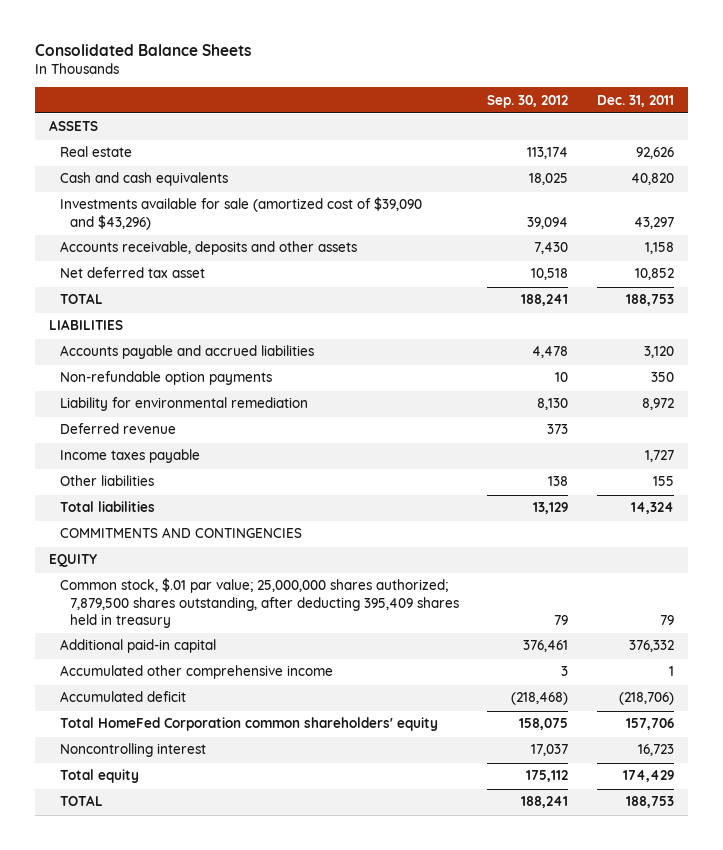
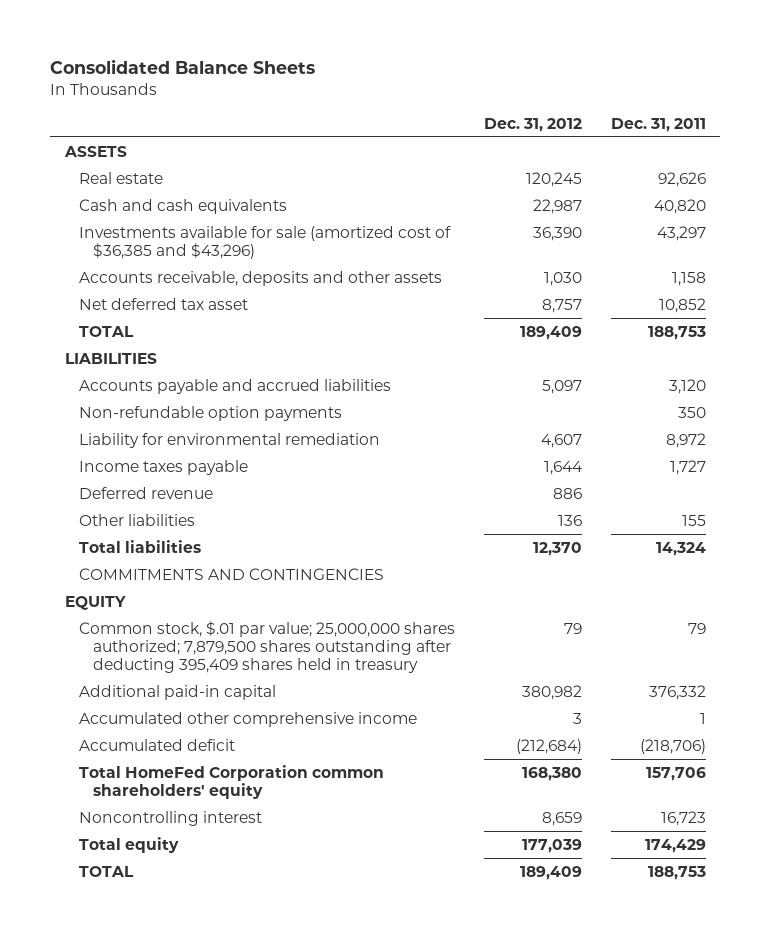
- | Sep. 30, 2012 | Dec. 31, 2011
+ | Dec. 31, 2012 | Dec. 31, 2011
- Investments available for sale (amortized cost of $39,090 and $43,296) | 39,094 | 43,297
+ Investments available for sale (amortized cost of $36,385 and $43,296) | 36,390 | 43,297
moved down: Deferred revenue | 886 |
- Common stock, $.01 par value; 25,000,000 shares authorized; 7,879,500 shares outstanding, after deducting 395,409 shares held in treasury | 79 | 79
+ Common stock, $.01 par value; 25,000,000 shares authorized; 7,879,500 shares outstanding after deducting 395,409 shares held in treasury | 79 | 79

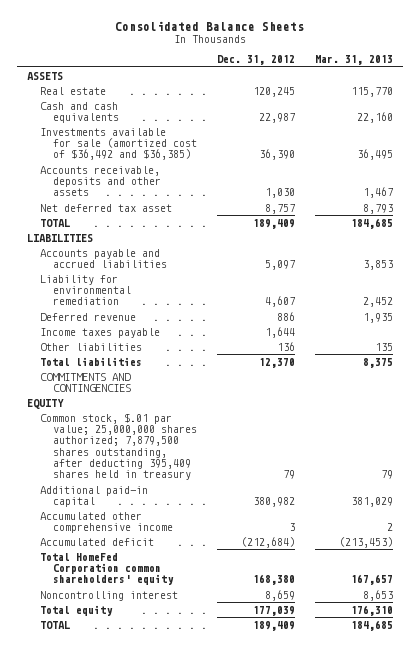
- | Dec. 31, 2012 | Dec. 31, 2011
+ | Dec. 31, 2012 | Mar. 31, 2013
- Investments available for sale (amortized cost of $36,385 and $43,296) | 36,390 | 43,297
+ Investments available for sale (amortized cost of $36,492 and $36,385) | 36,390 | 36,495
- Non-refundable option payments | | 350
moved down: Income taxes payable | 1,644 |
- Common stock, $.01 par value; 25,000,000 shares authorized; 7,879,500 shares outstanding after deducting 395,409 shares held in treasury | 79 | 79
+ Common stock, $.01 par value; 25,000,000 shares authorized; 7,879,500 shares outstanding, after deducting 395,409 shares held in treasury | 79 | 79

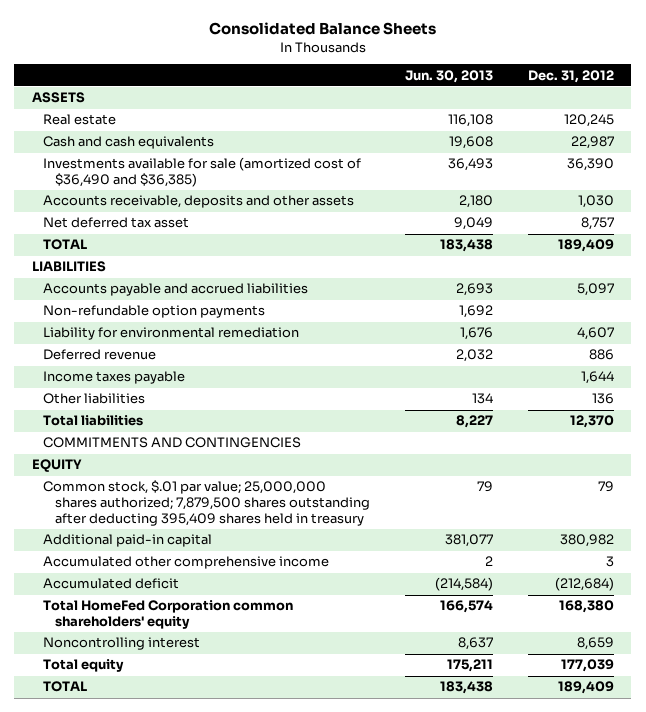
- | Dec. 31, 2012 | Mar. 31, 2013
+ | Jun. 30, 2013 | Dec. 31, 2012
- Investments available for sale (amortized cost of $36,492 and $36,385) | 36,390 | 36,495
+ Investments available for sale (amortized cost of $36,490 and $36,385) | 36,493 | 36,390
+ Non-refundable option payments | 1,692 |
- Common stock, $.01 par value; 25,000,000 shares authorized; 7,879,500 shares outstanding, after deducting 395,409 shares held in treasury | 79 | 79
+ Common stock, $.01 par value; 25,000,000 shares authorized; 7,879,500 shares outstanding after deducting 395,409 shares held in treasury | 79 | 79

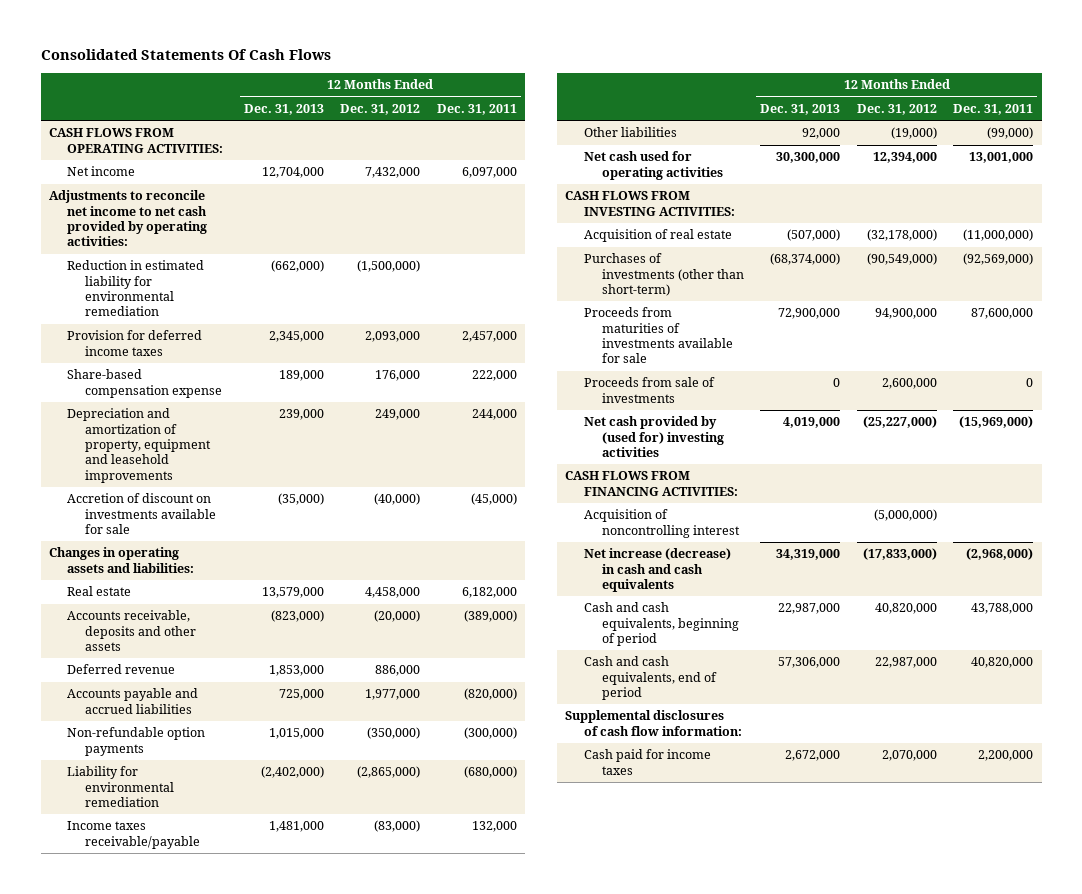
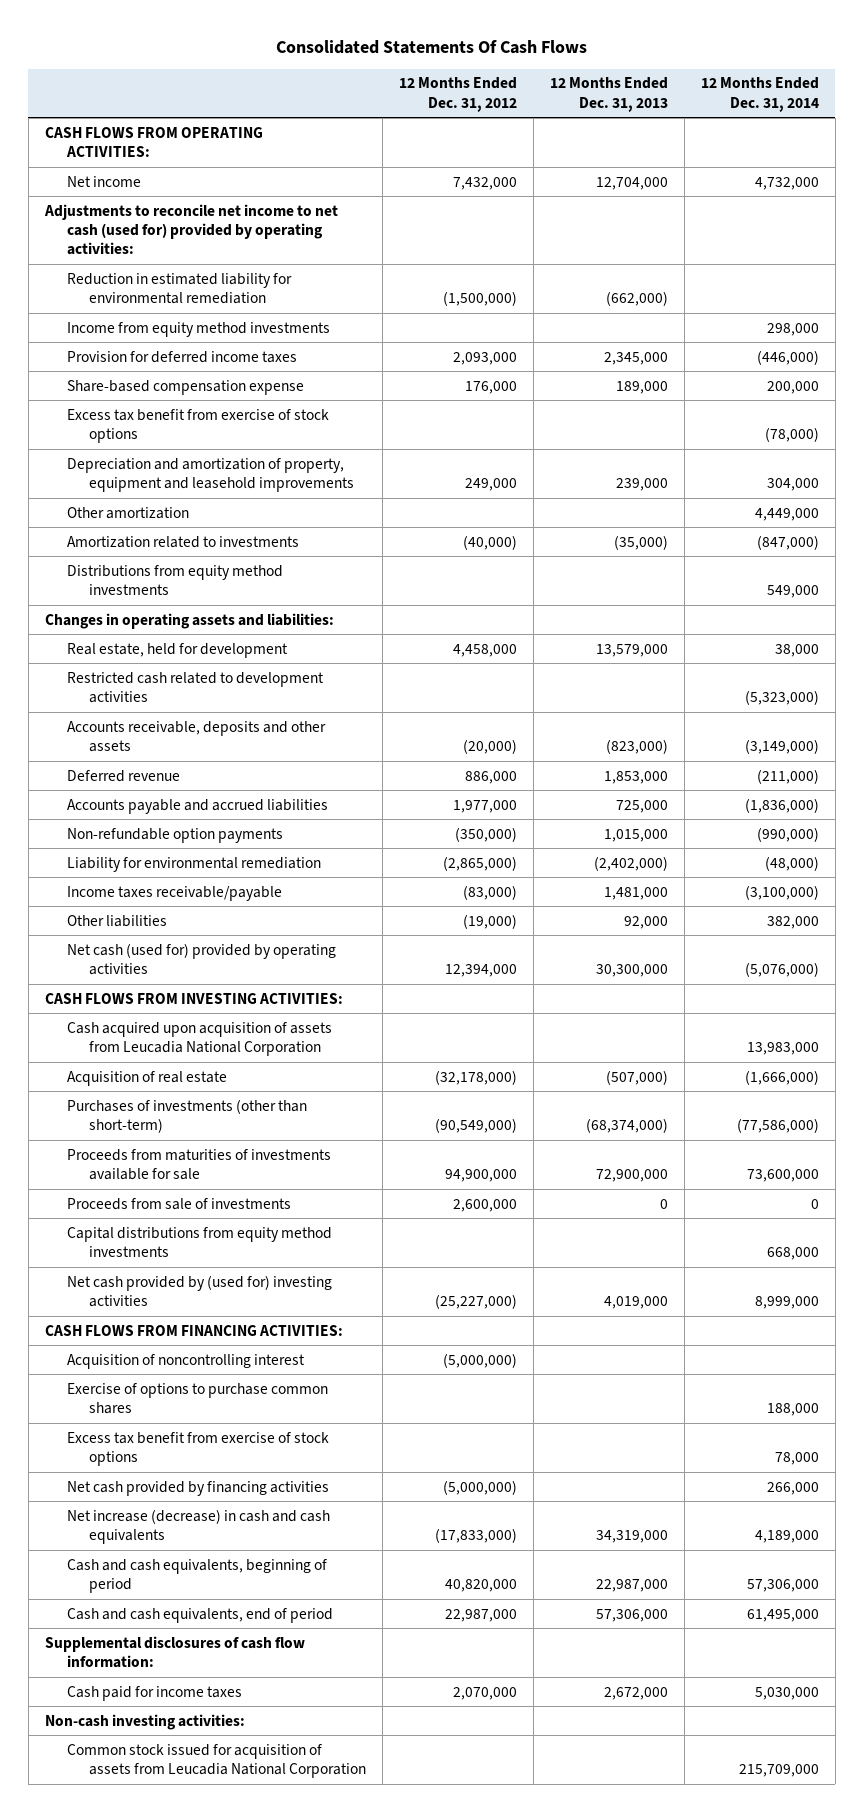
- | 12 Months Ended Dec. 31, 2013 | 12 Months Ended Dec. 31, 2012 | 12 Months Ended Dec. 31, 2011
+ | 12 Months Ended Dec. 31, 2012 | 12 Months Ended Dec. 31, 2013 | 12 Months Ended Dec. 31, 2014
- Adjustments to reconcile net income to net cash provided by operating activities:
+ Adjustments to reconcile net income to net cash (used for) provided by operating activities:
+ Income from equity method investments | | | 298,000
+ Excess tax benefit from exercise of stock options | | | (78,000)
- Accretion of discount on investments available for sale | (35,000) | (40,000) | (45,000)
+ Other amortization | | | 4,449,000
+ Amortization related to investments | (40,000) | (35,000) | (847,000)
+ Distributions from equity method investments | | | 549,000
- Real estate | 13,579,000 | 4,458,000 | 6,182,000
+ Real estate, held for development | 4,458,000 | 13,579,000 | 38,000
+ Restricted cash related to development activities | | | (5,323,000)
- Net cash used for operating activities | 30,300,000 | 12,394,000 | 13,001,000
+ Net cash (used for) provided by operating activities | 12,394,000 | 30,300,000 | (5,076,000)
+ Cash acquired upon acquisition of assets from Leucadia National Corporation | | | 13,983,000
+ Capital distributions from equity method investments | | | 668,000
+ Exercise of options to purchase common shares | | | 188,000
+ Excess tax benefit from exercise of stock options | | | 78,000
+ Net cash provided by financing activities | (5,000,000) | | 266,000
+ Non-cash investing activities:
+ Common stock issued for acquisition of assets from Leucadia National Corporation | | | 215,709,000

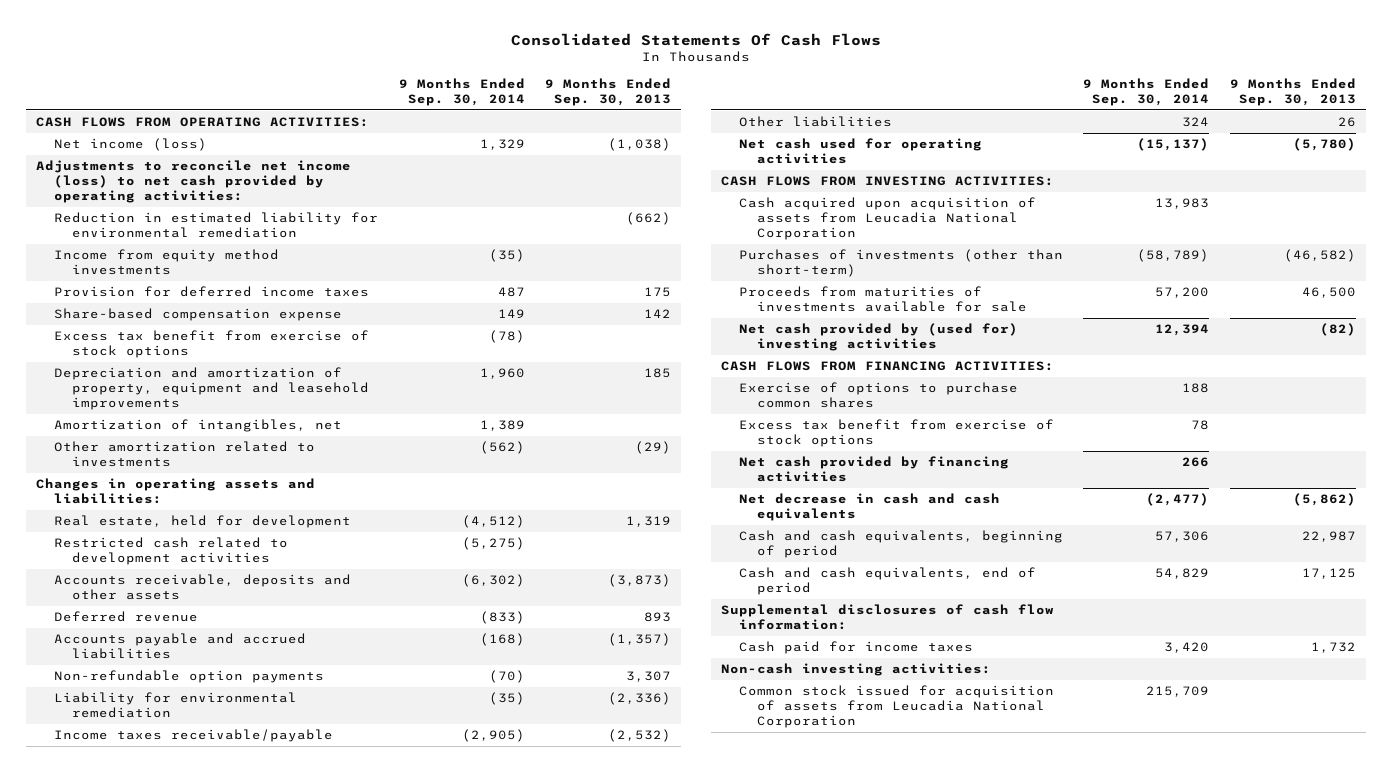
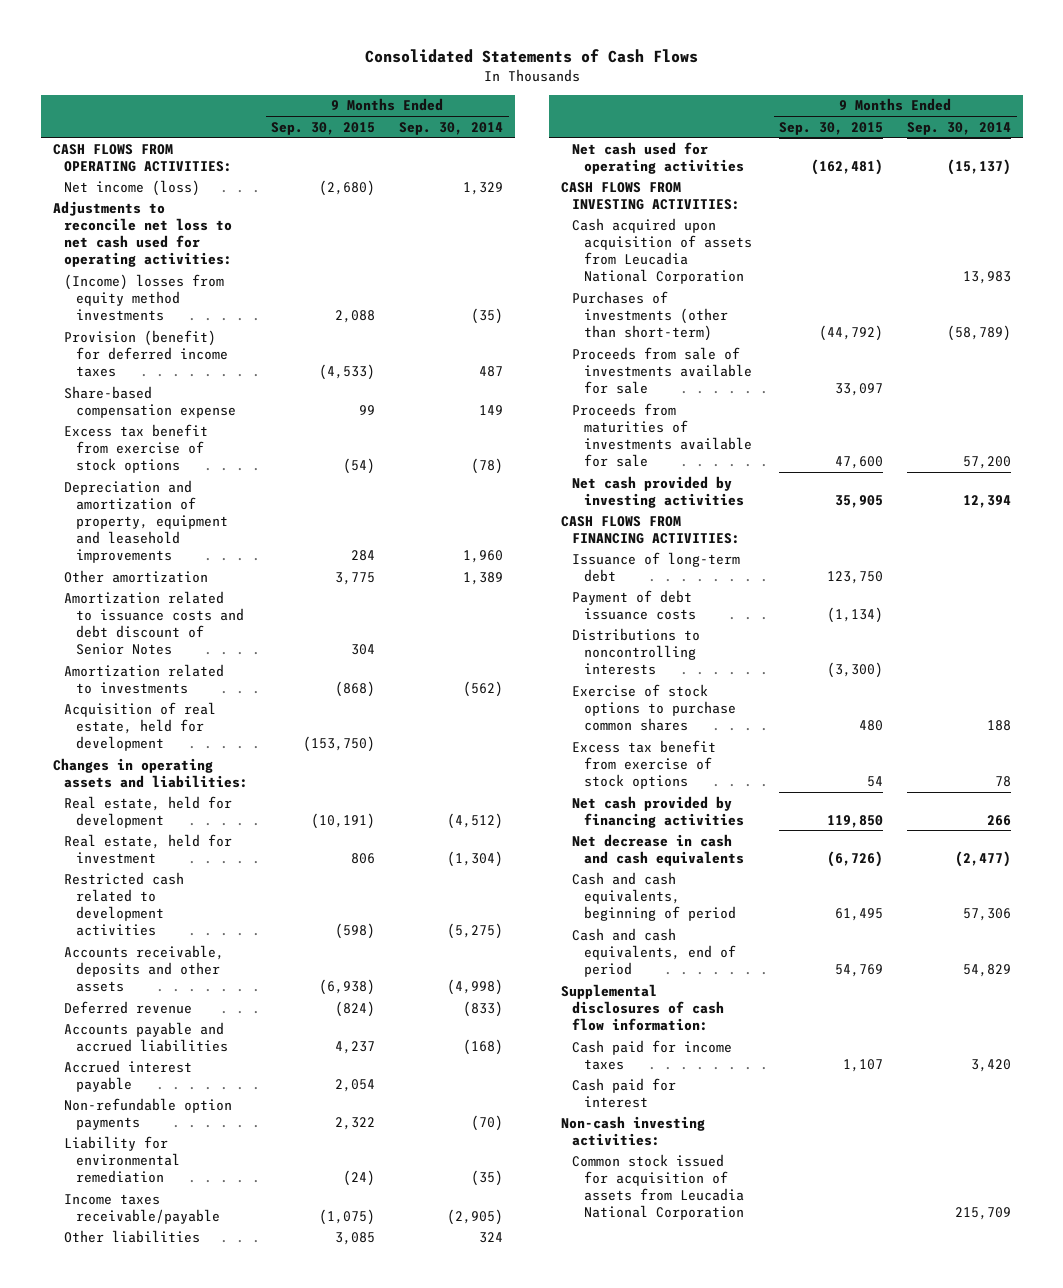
- Consolidated Statements Of Cash Flows
+ Consolidated Statements of Cash Flows
- | 9 Months Ended Sep. 30, 2014 | 9 Months Ended Sep. 30, 2013
+ | 9 Months Ended Sep. 30, 2015 | 9 Months Ended Sep. 30, 2014
- Adjustments to reconcile net income (loss) to net cash provided by operating activities:
- Reduction in estimated liability for environmental remediation | | (662)
- Income from equity method investments | (35) |
- Provision for deferred income taxes | 487 | 175
+ Adjustments to reconcile net loss to net cash used for operating activities:
+ (Income) losses from equity method investments | 2,088 | (35)
+ Provision (benefit) for deferred income taxes | (4,533) | 487
- Amortization of intangibles, net | 1,389 |
- Other amortization related to investments | (562) | (29)
+ Other amortization | 3,775 | 1,389
+ Amortization related to issuance costs and debt discount of Senior Notes | 304 |
+ Amortization related to investments | (868) | (562)
+ Acquisition of real estate, held for development | (153,750) |
+ Real estate, held for investment | 806 | (1,304)
- Accounts receivable, deposits and other assets | (6,302) | (3,873)
+ Accounts receivable, deposits and other assets | (6,938) | (4,998)
+ Accrued interest payable | 2,054 |
+ Proceeds from sale of investments available for sale | 33,097 |
- Net cash provided by (used for) investing activities | 12,394 | (82)
+ Net cash provided by investing activities | 35,905 | 12,394
- Exercise of options to purchase common shares | 188 |
+ Issuance of long-term debt | 123,750 |
+ Payment of debt issuance costs | (1,134) |
+ Distributions to noncontrolling interests | (3,300) |
+ Exercise of stock options to purchase common shares | 480 | 188
+ Cash paid for interest

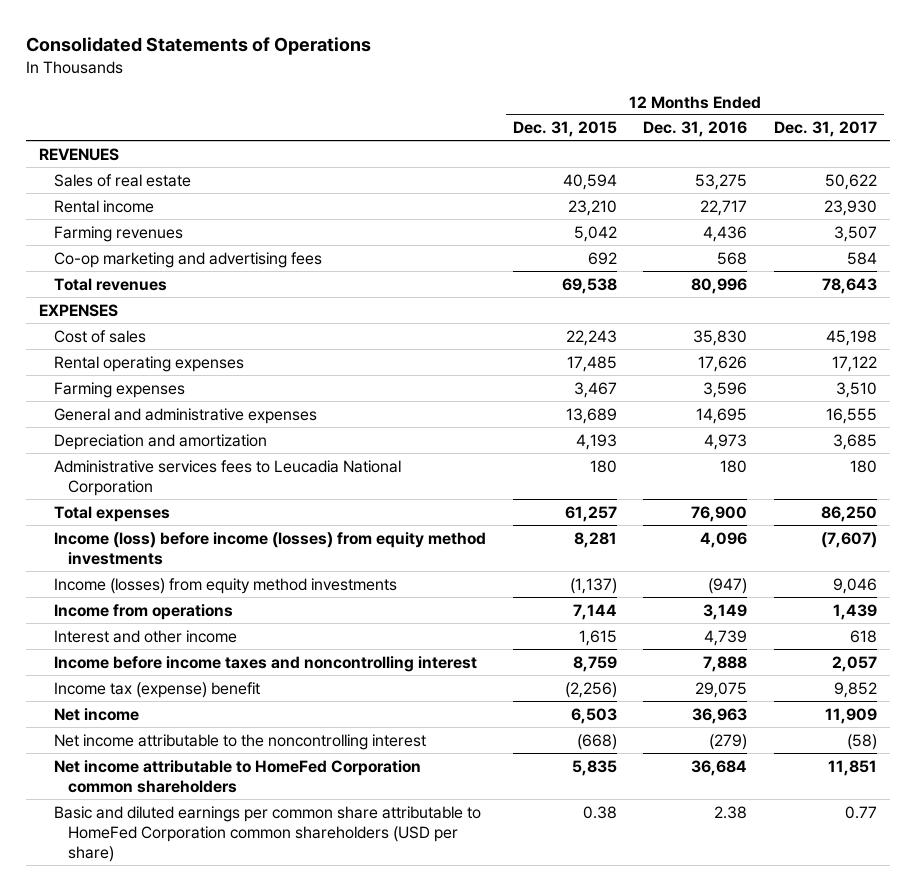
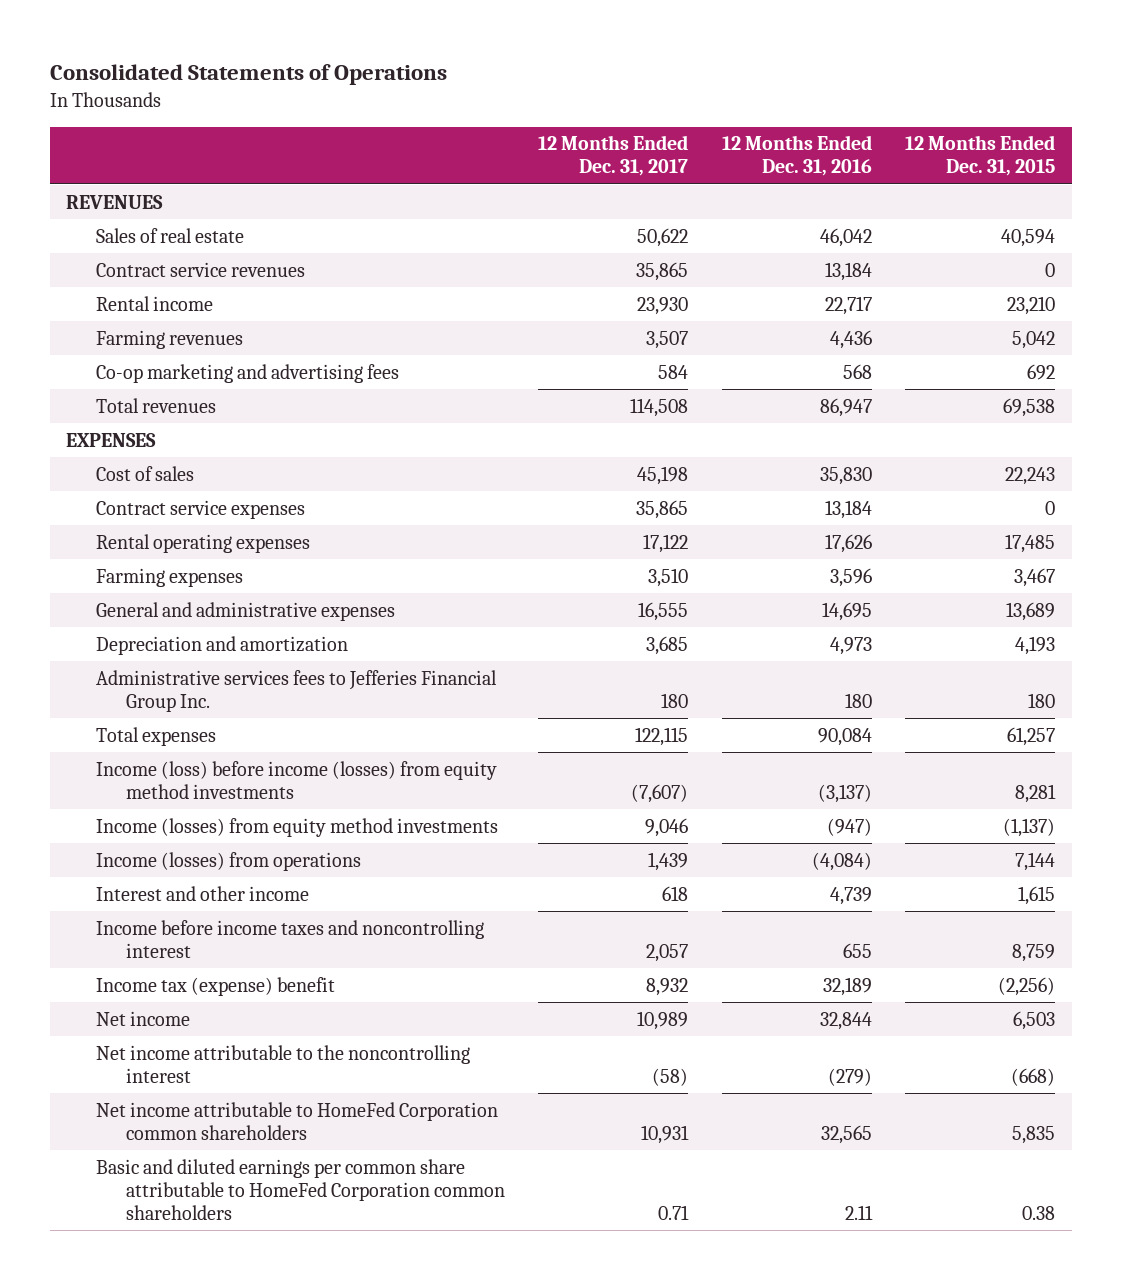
- | 12 Months Ended Dec. 31, 2015 | 12 Months Ended Dec. 31, 2016 | 12 Months Ended Dec. 31, 2017
+ | 12 Months Ended Dec. 31, 2017 | 12 Months Ended Dec. 31, 2016 | 12 Months Ended Dec. 31, 2015
- Sales of real estate | 40,594 | 53,275 | 50,622
+ Sales of real estate | 50,622 | 46,042 | 40,594
+ Contract service revenues | 35,865 | 13,184 | 0
- Total revenues | 69,538 | 80,996 | 78,643
+ Total revenues | 114,508 | 86,947 | 69,538
+ Contract service expenses | 35,865 | 13,184 | 0
- Administrative services fees to Leucadia National Corporation | 180 | 180 | 180
- Total expenses | 61,257 | 76,900 | 86,250
- Income (loss) before income (losses) from equity method investments | 8,281 | 4,096 | (7,607)
+ Administrative services fees to Jefferies Financial Group Inc. | 180 | 180 | 180
+ Total expenses | 122,115 | 90,084 | 61,257
+ Income (loss) before income (losses) from equity method investments | (7,607) | (3,137) | 8,281
- Income from operations | 7,144 | 3,149 | 1,439
+ Income (losses) from operations | 1,439 | (4,084) | 7,144
- Income before income taxes and noncontrolling interest | 8,759 | 7,888 | 2,057
- Income tax (expense) benefit | (2,256) | 29,075 | 9,852
- Net income | 6,503 | 36,963 | 11,909
+ Income before income taxes and noncontrolling interest | 2,057 | 655 | 8,759
+ Income tax (expense) benefit | 8,932 | 32,189 | (2,256)
+ Net income | 10,989 | 32,844 | 6,503
- Net income attributable to HomeFed Corporation common shareholders | 5,835 | 36,684 | 11,851
- Basic and diluted earnings per common share attributable to HomeFed Corporation common shareholders (USD per share) | 0.38 | 2.38 | 0.77
+ Net income attributable to HomeFed Corporation common shareholders | 10,931 | 32,565 | 5,835
+ Basic and diluted earnings per common share attributable to HomeFed Corporation common shareholders | 0.71 | 2.11 | 0.38

